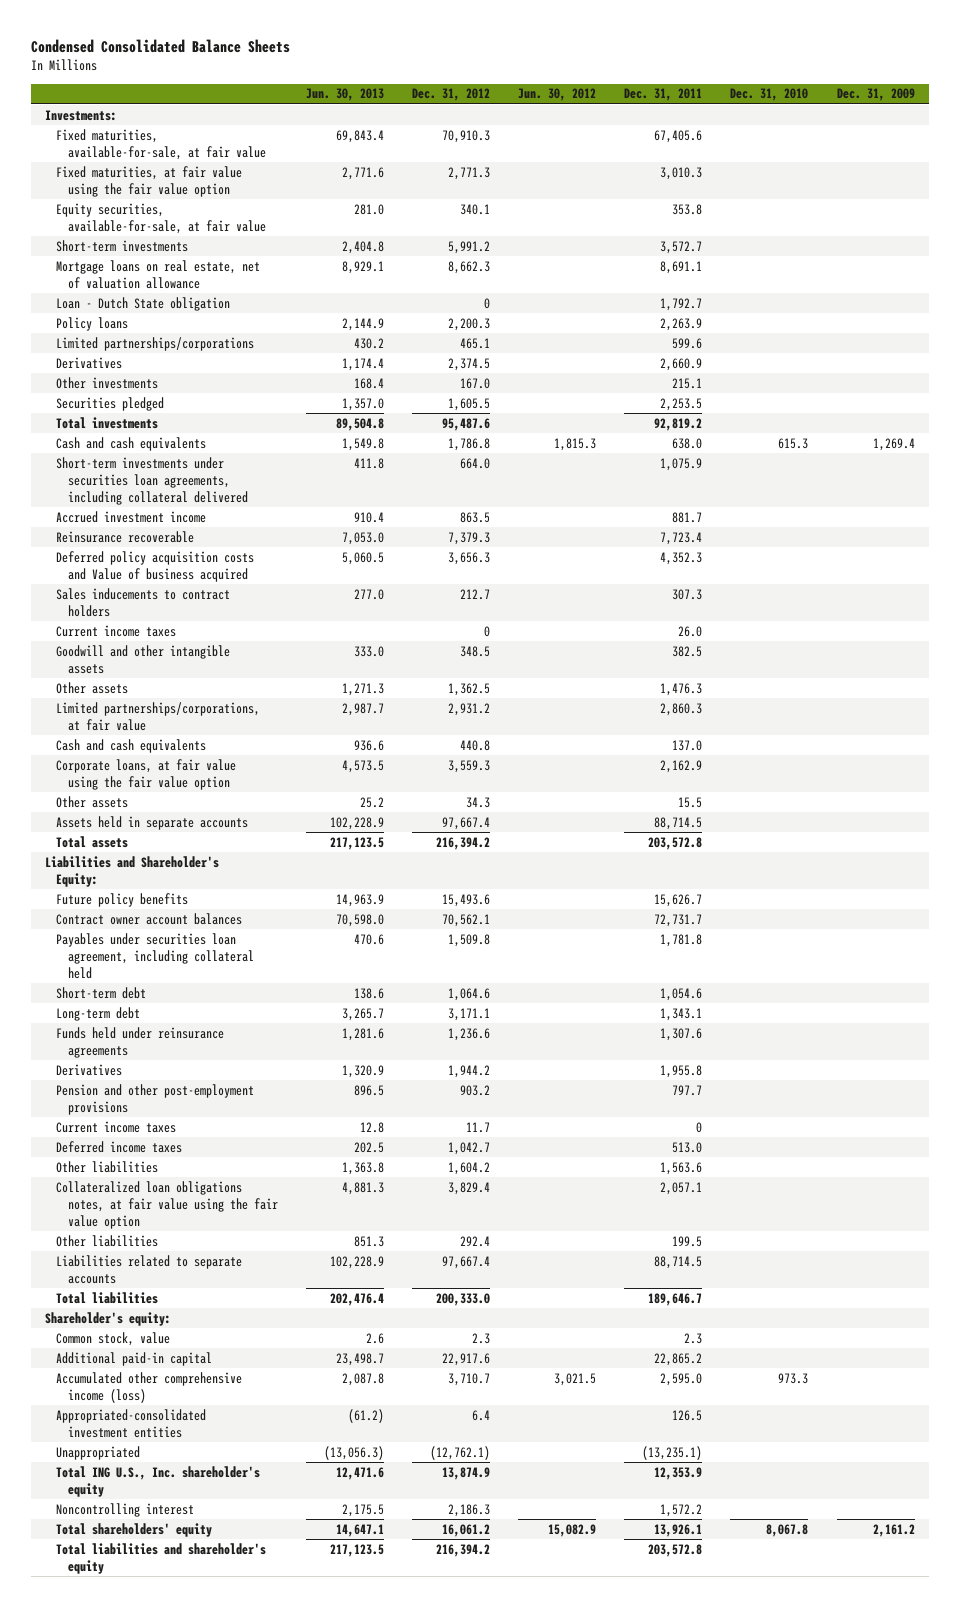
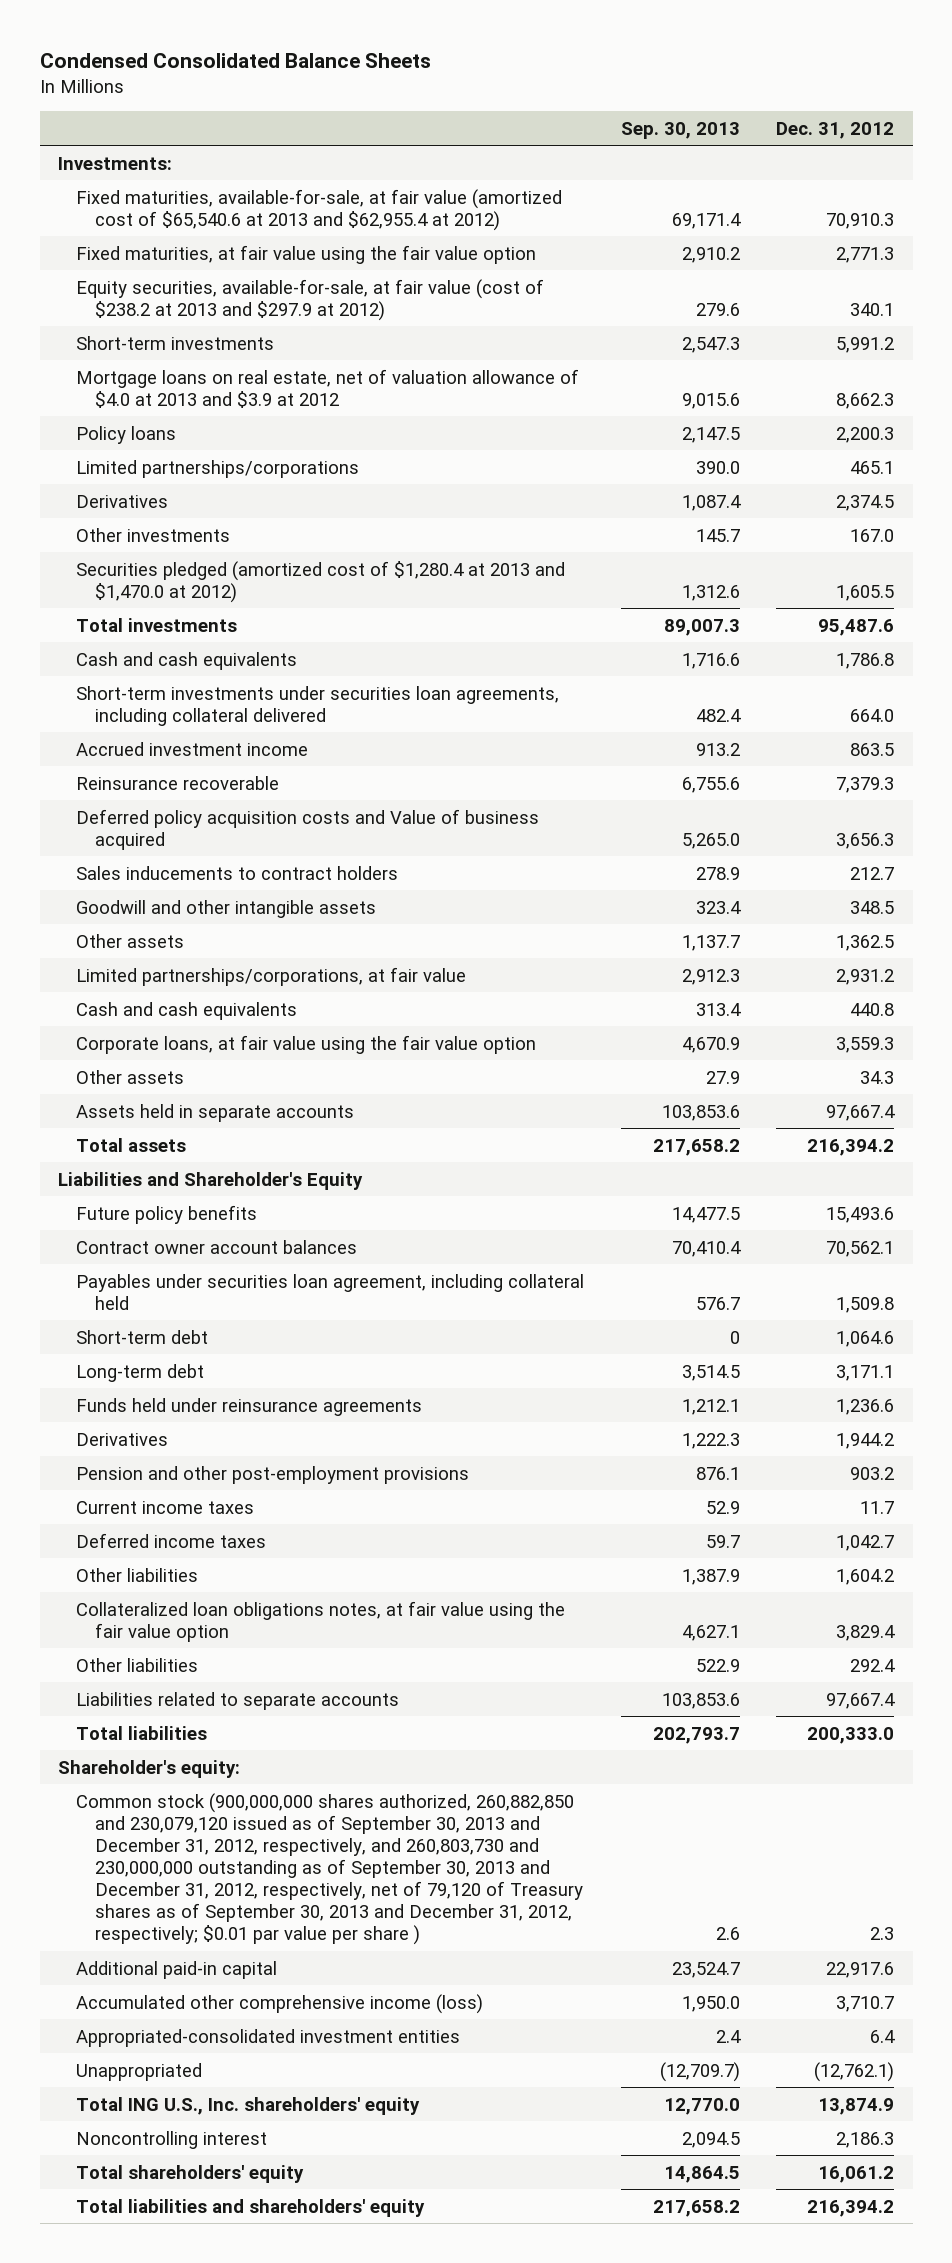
- | Jun. 30, 2013 | Dec. 31, 2012 | Jun. 30, 2012 | Dec. 31, 2011 | Dec. 31, 2010 | Dec. 31, 2009
+ | Sep. 30, 2013 | Dec. 31, 2012
- Fixed maturities, available-for-sale, at fair value | 69,843.4 | 70,910.3 | | 67,405.6 | |
+ Fixed maturities, available-for-sale, at fair value (amortized cost of $65,540.6 at 2013 and $62,955.4 at 2012) | 69,171.4 | 70,910.3
- Equity securities, available-for-sale, at fair value | 281.0 | 340.1 | | 353.8 | |
+ Equity securities, available-for-sale, at fair value (cost of $238.2 at 2013 and $297.9 at 2012) | 279.6 | 340.1
- Mortgage loans on real estate, net of valuation allowance | 8,929.1 | 8,662.3 | | 8,691.1 | |
- Loan - Dutch State obligation | | 0 | | 1,792.7 | |
+ Mortgage loans on real estate, net of valuation allowance of $4.0 at 2013 and $3.9 at 2012 | 9,015.6 | 8,662.3
- Securities pledged | 1,357.0 | 1,605.5 | | 2,253.5 | |
+ Securities pledged (amortized cost of $1,280.4 at 2013 and $1,470.0 at 2012) | 1,312.6 | 1,605.5
- Current income taxes | | 0 | | 26.0 | |
- Liabilities and Shareholder's Equity:
+ Liabilities and Shareholder's Equity
- Common stock, value | 2.6 | 2.3 | | 2.3 | |
+ Common stock (900,000,000 shares authorized, 260,882,850 and 230,079,120 issued as of September 30, 2013 and December 31, 2012, respectively, and 260,803,730 and 230,000,000 outstanding as of September 30, 2013 and December 31, 2012, respectively, net of 79,120 of Treasury shares as of September 30, 2013 and December 31, 2012, respectively; $0.01 par value per share ) | 2.6 | 2.3
- Total ING U.S., Inc. shareholder's equity | 12,471.6 | 13,874.9 | | 12,353.9 | |
+ Total ING U.S., Inc. shareholders' equity | 12,770.0 | 13,874.9
- Total liabilities and shareholder's equity | 217,123.5 | 216,394.2 | | 203,572.8 | |
+ Total liabilities and shareholders' equity | 217,658.2 | 216,394.2

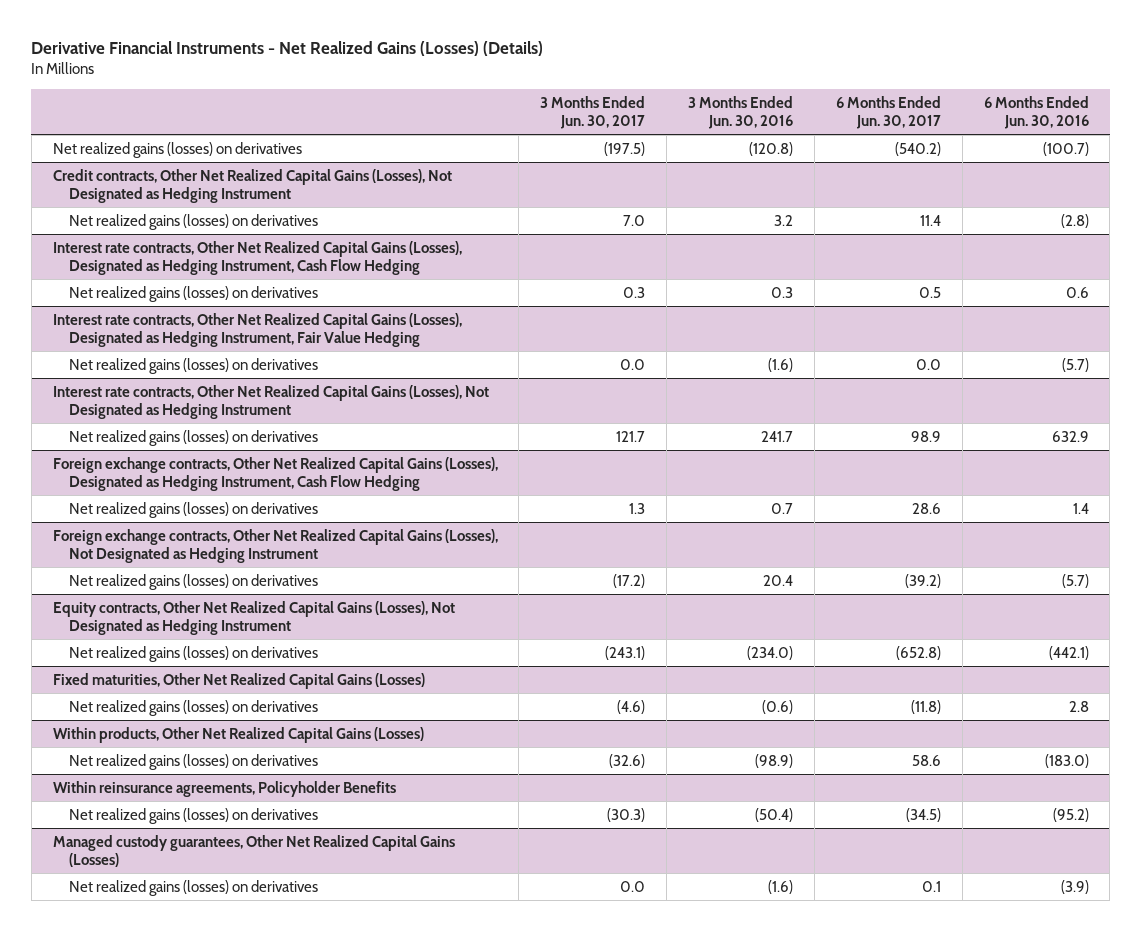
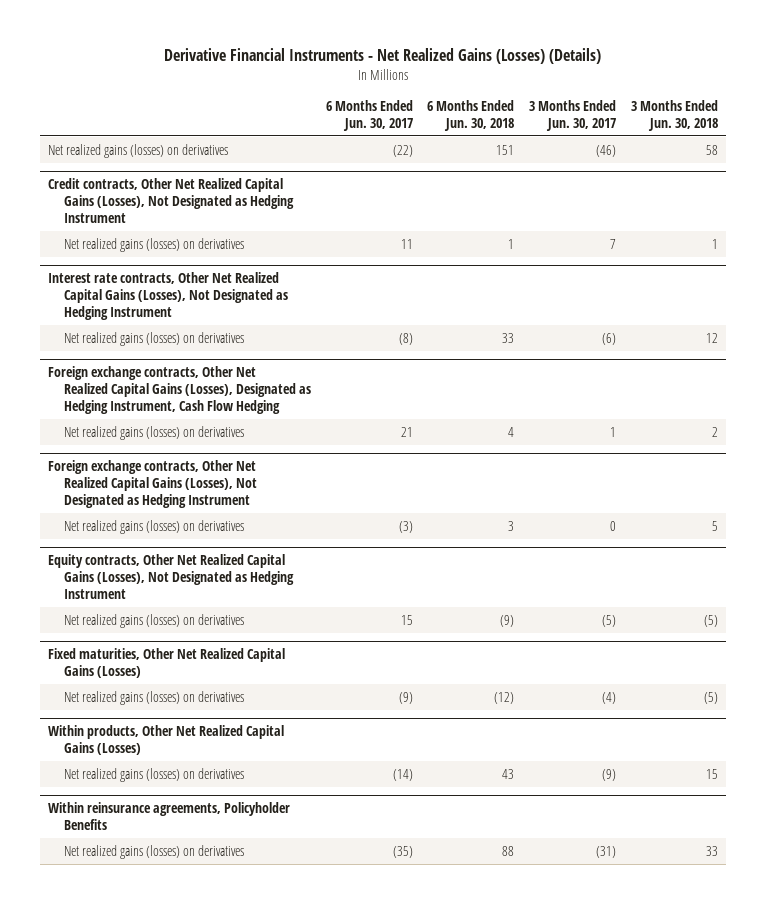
- | 3 Months Ended Jun. 30, 2017 | 3 Months Ended Jun. 30, 2016 | 6 Months Ended Jun. 30, 2017 | 6 Months Ended Jun. 30, 2016
+ | 6 Months Ended Jun. 30, 2017 | 6 Months Ended Jun. 30, 2018 | 3 Months Ended Jun. 30, 2017 | 3 Months Ended Jun. 30, 2018
- Net realized gains (losses) on derivatives | (197.5) | (120.8) | (540.2) | (100.7)
+ Net realized gains (losses) on derivatives | (22) | 151 | (46) | 58
@ Credit contracts, Other Net Realized Capital Gains (Losses), Not Designated as Hedging Instrument
- Net realized gains (losses) on derivatives | 7.0 | 3.2 | 11.4 | (2.8)
- Interest rate contracts, Other Net Realized Capital Gains (Losses), Designated as Hedging Instrument, Cash Flow Hedging
- Net realized gains (losses) on derivatives | 0.3 | 0.3 | 0.5 | 0.6
- Interest rate contracts, Other Net Realized Capital Gains (Losses), Designated as Hedging Instrument, Fair Value Hedging
- Net realized gains (losses) on derivatives | 0.0 | (1.6) | 0.0 | (5.7)
@ Credit contracts, Other Net Realized Capital Gains (Losses), Not Designated as Hedging Instrument
+ Net realized gains (losses) on derivatives | 11 | 1 | 7 | 1
@ Interest rate contracts, Other Net Realized Capital Gains (Losses), Not Designated as Hedging Instrument
- Net realized gains (losses) on derivatives | 121.7 | 241.7 | 98.9 | 632.9
+ Net realized gains (losses) on derivatives | (8) | 33 | (6) | 12
@ Foreign exchange contracts, Other Net Realized Capital Gains (Losses), Designated as Hedging Instrument, Cash Flow Hedging
- Net realized gains (losses) on derivatives | 1.3 | 0.7 | 28.6 | 1.4
+ Net realized gains (losses) on derivatives | 21 | 4 | 1 | 2
@ Foreign exchange contracts, Other Net Realized Capital Gains (Losses), Not Designated as Hedging Instrument
- Net realized gains (losses) on derivatives | (17.2) | 20.4 | (39.2) | (5.7)
+ Net realized gains (losses) on derivatives | (3) | 3 | 0 | 5
@ Equity contracts, Other Net Realized Capital Gains (Losses), Not Designated as Hedging Instrument
- Net realized gains (losses) on derivatives | (243.1) | (234.0) | (652.8) | (442.1)
+ Net realized gains (losses) on derivatives | 15 | (9) | (5) | (5)
@ Fixed maturities, Other Net Realized Capital Gains (Losses)
- Net realized gains (losses) on derivatives | (4.6) | (0.6) | (11.8) | 2.8
+ Net realized gains (losses) on derivatives | (9) | (12) | (4) | (5)
@ Within products, Other Net Realized Capital Gains (Losses)
- Net realized gains (losses) on derivatives | (32.6) | (98.9) | 58.6 | (183.0)
+ Net realized gains (losses) on derivatives | (14) | 43 | (9) | 15
@ Within reinsurance agreements, Policyholder Benefits
- Net realized gains (losses) on derivatives | (30.3) | (50.4) | (34.5) | (95.2)
- Managed custody guarantees, Other Net Realized Capital Gains (Losses)
- Net realized gains (losses) on derivatives | 0.0 | (1.6) | 0.1 | (3.9)
@ Within reinsurance agreements, Policyholder Benefits
+ Net realized gains (losses) on derivatives | (35) | 88 | (31) | 33

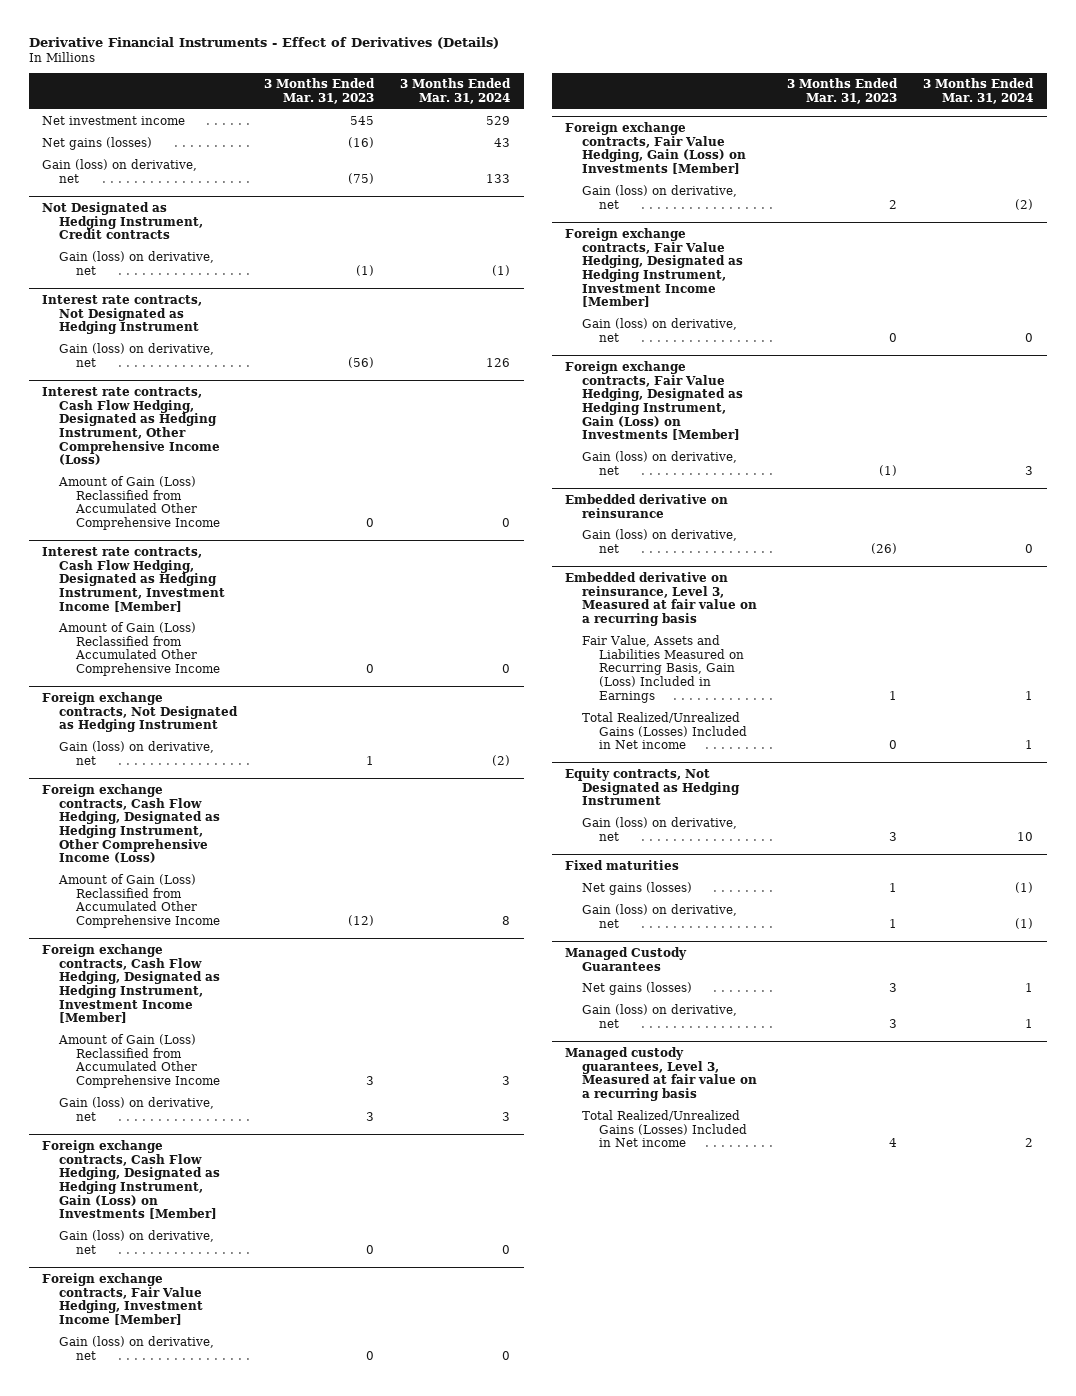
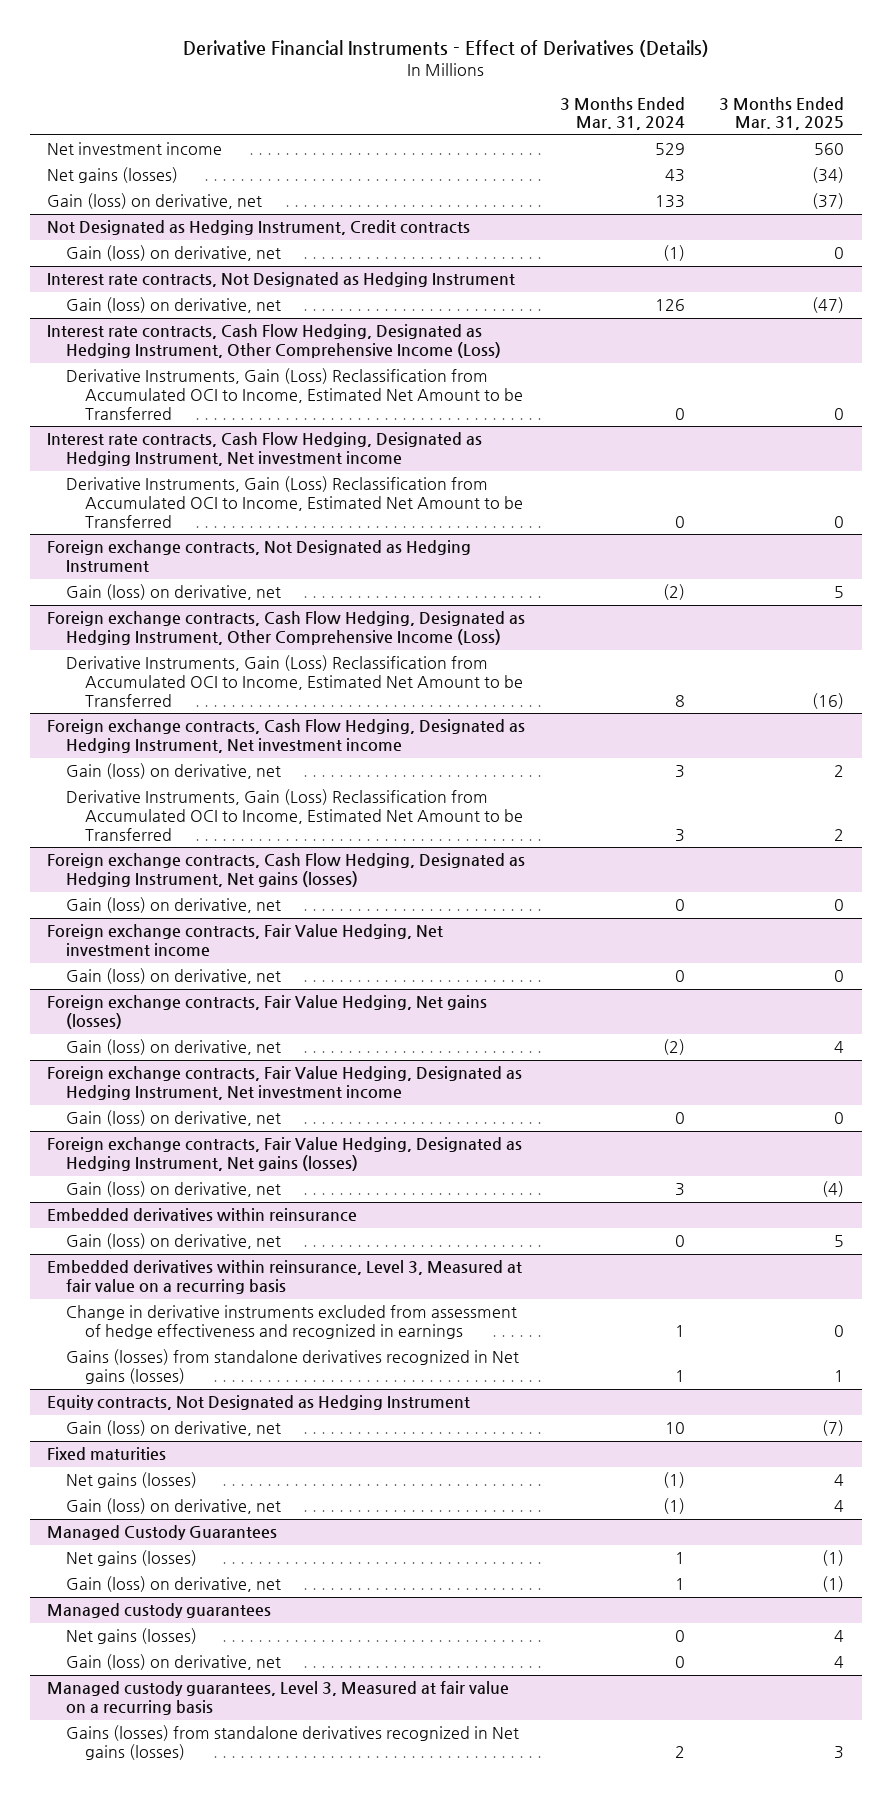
- | 3 Months Ended Mar. 31, 2023 | 3 Months Ended Mar. 31, 2024
+ | 3 Months Ended Mar. 31, 2024 | 3 Months Ended Mar. 31, 2025
@ Interest rate contracts, Cash Flow Hedging, Designated as Hedging Instrument, Other Comprehensive Income (Loss)
- Amount of Gain (Loss) Reclassified from Accumulated Other Comprehensive Income | 0 | 0
- Interest rate contracts, Cash Flow Hedging, Designated as Hedging Instrument, Investment Income [Member]
- Amount of Gain (Loss) Reclassified from Accumulated Other Comprehensive Income | 0 | 0
@ Interest rate contracts, Cash Flow Hedging, Designated as Hedging Instrument, Other Comprehensive Income (Loss)
+ Derivative Instruments, Gain (Loss) Reclassification from Accumulated OCI to Income, Estimated Net Amount to be Transferred | 0 | 0
+ Interest rate contracts, Cash Flow Hedging, Designated as Hedging Instrument, Net investment income
+ Derivative Instruments, Gain (Loss) Reclassification from Accumulated OCI to Income, Estimated Net Amount to be Transferred | 0 | 0
@ Foreign exchange contracts, Cash Flow Hedging, Designated as Hedging Instrument, Other Comprehensive Income (Loss)
- Amount of Gain (Loss) Reclassified from Accumulated Other Comprehensive Income | (12) | 8
- Foreign exchange contracts, Cash Flow Hedging, Designated as Hedging Instrument, Investment Income [Member]
- Amount of Gain (Loss) Reclassified from Accumulated Other Comprehensive Income | 3 | 3
@ Foreign exchange contracts, Cash Flow Hedging, Designated as Hedging Instrument, Other Comprehensive Income (Loss)
+ Derivative Instruments, Gain (Loss) Reclassification from Accumulated OCI to Income, Estimated Net Amount to be Transferred | 8 | (16)
+ Foreign exchange contracts, Cash Flow Hedging, Designated as Hedging Instrument, Net investment income
- Foreign exchange contracts, Cash Flow Hedging, Designated as Hedging Instrument, Gain (Loss) on Investments [Member]
+ Derivative Instruments, Gain (Loss) Reclassification from Accumulated OCI to Income, Estimated Net Amount to be Transferred | 3 | 2
+ Foreign exchange contracts, Cash Flow Hedging, Designated as Hedging Instrument, Net gains (losses)
- Foreign exchange contracts, Fair Value Hedging, Investment Income [Member]
+ Foreign exchange contracts, Fair Value Hedging, Net investment income
- Foreign exchange contracts, Fair Value Hedging, Gain (Loss) on Investments [Member]
+ Foreign exchange contracts, Fair Value Hedging, Net gains (losses)
- Foreign exchange contracts, Fair Value Hedging, Designated as Hedging Instrument, Investment Income [Member]
+ Foreign exchange contracts, Fair Value Hedging, Designated as Hedging Instrument, Net investment income
- Foreign exchange contracts, Fair Value Hedging, Designated as Hedging Instrument, Gain (Loss) on Investments [Member]
+ Foreign exchange contracts, Fair Value Hedging, Designated as Hedging Instrument, Net gains (losses)
- Embedded derivative on reinsurance
+ Embedded derivatives within reinsurance
- Embedded derivative on reinsurance, Level 3, Measured at fair value on a recurring basis
- Fair Value, Assets and Liabilities Measured on Recurring Basis, Gain (Loss) Included in Earnings | 1 | 1
- Total Realized/Unrealized Gains (Losses) Included in Net income | 0 | 1
+ Embedded derivatives within reinsurance, Level 3, Measured at fair value on a recurring basis
+ Change in derivative instruments excluded from assessment of hedge effectiveness and recognized in earnings | 1 | 0
+ Gains (losses) from standalone derivatives recognized in Net gains (losses) | 1 | 1
+ Managed custody guarantees
+ Net gains (losses) | 0 | 4
+ Gain (loss) on derivative, net | 0 | 4
@ Managed custody guarantees, Level 3, Measured at fair value on a recurring basis
- Total Realized/Unrealized Gains (Losses) Included in Net income | 4 | 2
+ Gains (losses) from standalone derivatives recognized in Net gains (losses) | 2 | 3

